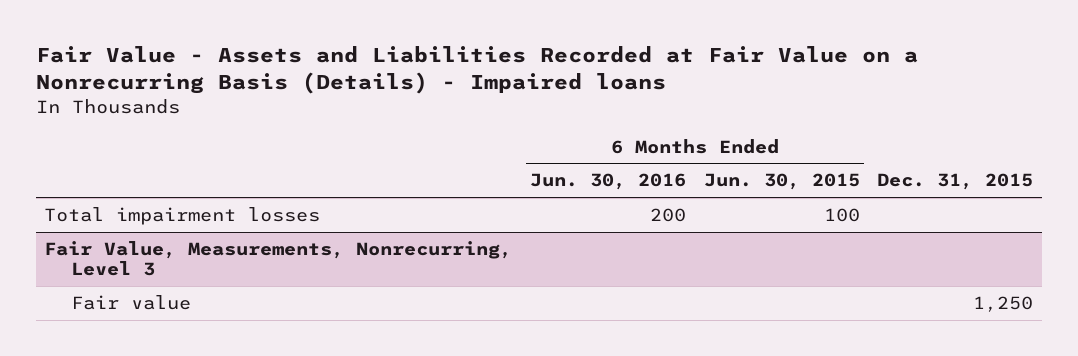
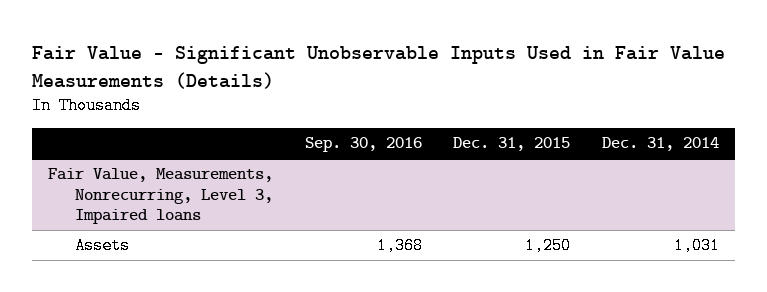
- Fair Value - Assets and Liabilities Recorded at Fair Value on a Nonrecurring Basis (Details) - Impaired loans
+ Fair Value - Significant Unobservable Inputs Used in Fair Value Measurements (Details)
- | 6 Months Ended Jun. 30, 2016 | 6 Months Ended Jun. 30, 2015 | Dec. 31, 2015
+ | Sep. 30, 2016 | Dec. 31, 2015 | Dec. 31, 2014
- Total impairment losses | 200 | 100 |
- Fair Value, Measurements, Nonrecurring, Level 3
- Fair value | | | 1,250
+ Fair Value, Measurements, Nonrecurring, Level 3, Impaired loans
+ Assets | 1,368 | 1,250 | 1,031

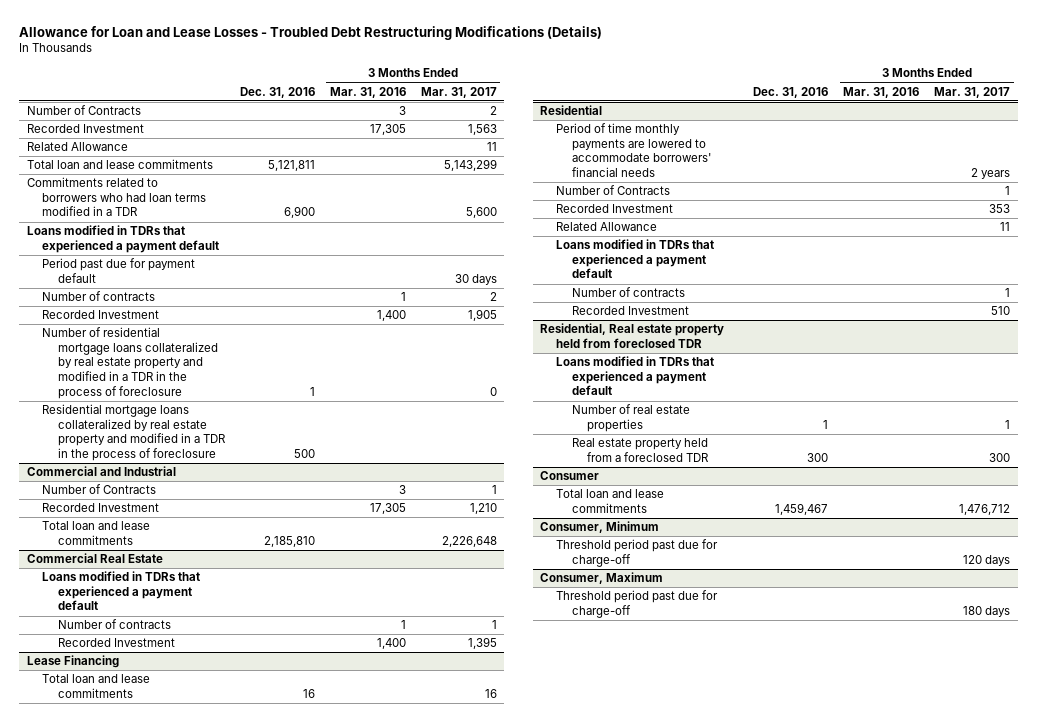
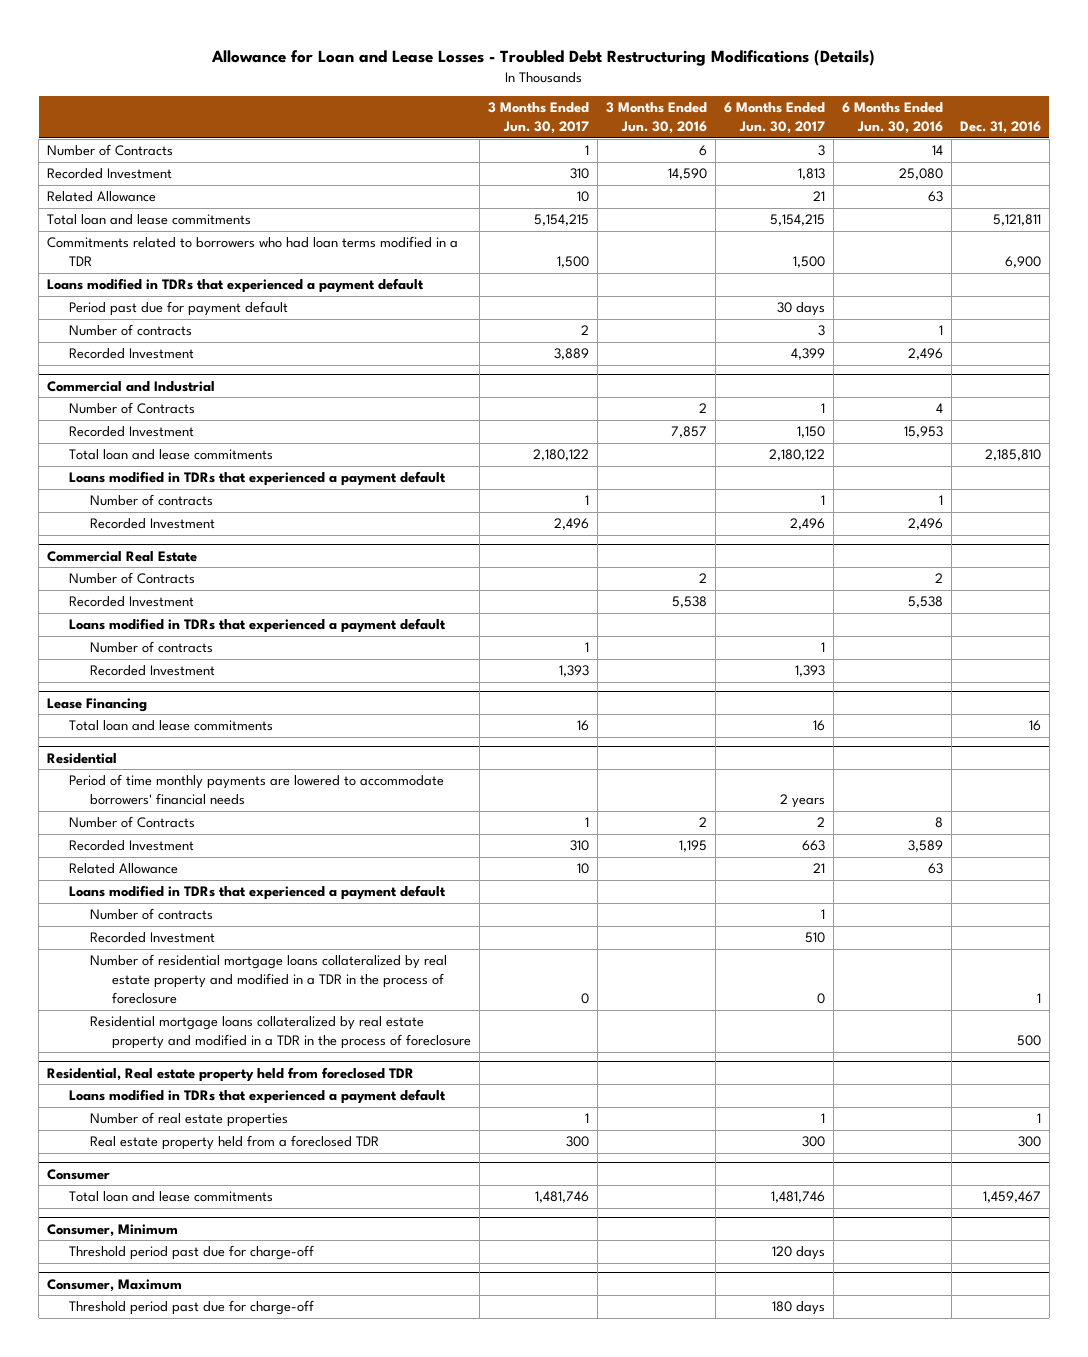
- | Dec. 31, 2016 | 3 Months Ended Mar. 31, 2016 | 3 Months Ended Mar. 31, 2017
+ | 3 Months Ended Jun. 30, 2017 | 3 Months Ended Jun. 30, 2016 | 6 Months Ended Jun. 30, 2017 | 6 Months Ended Jun. 30, 2016 | Dec. 31, 2016
- Number of residential mortgage loans collateralized by real estate property and modified in a TDR in the process of foreclosure | 1 | | 0
- Residential mortgage loans collateralized by real estate property and modified in a TDR in the process of foreclosure | 500 | |
@ Commercial and Industrial
+ Loans modified in TDRs that experienced a payment default
+ Number of contracts | 1 | | 1 | 1 |
+ Recorded Investment | 2,496 | | 2,496 | 2,496 |
@ Commercial Real Estate
+ Number of Contracts | | 2 | | 2 |
+ Recorded Investment | | 5,538 | | 5,538 |
@ Residential
+ Number of residential mortgage loans collateralized by real estate property and modified in a TDR in the process of foreclosure | 0 | | 0 | | 1
+ Residential mortgage loans collateralized by real estate property and modified in a TDR in the process of foreclosure | | | | | 500

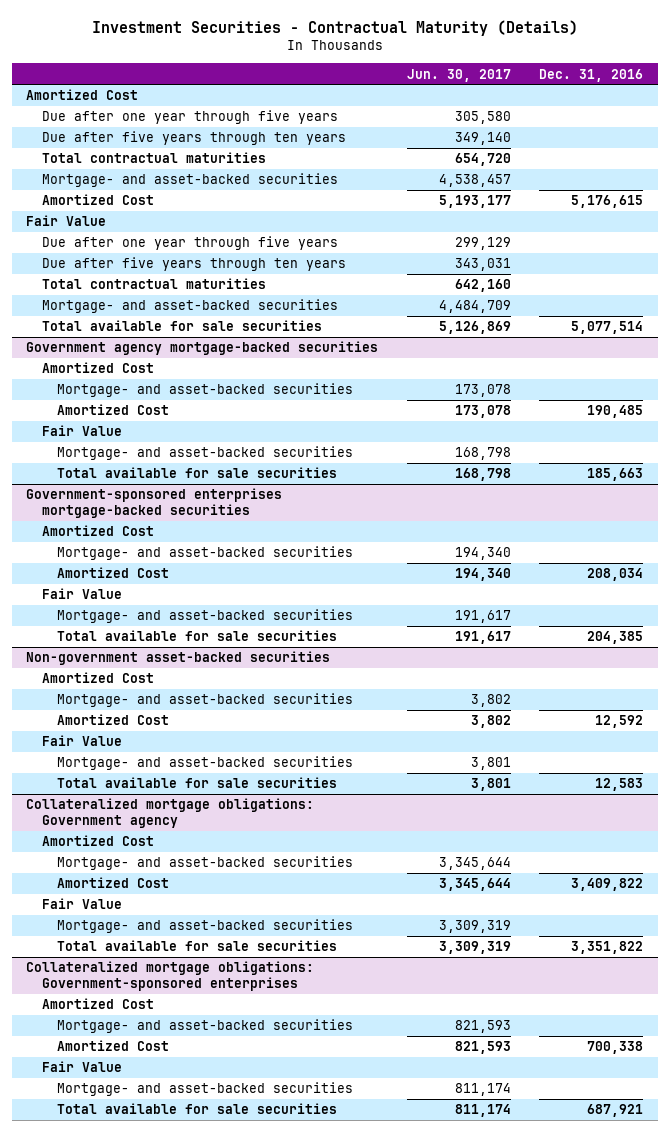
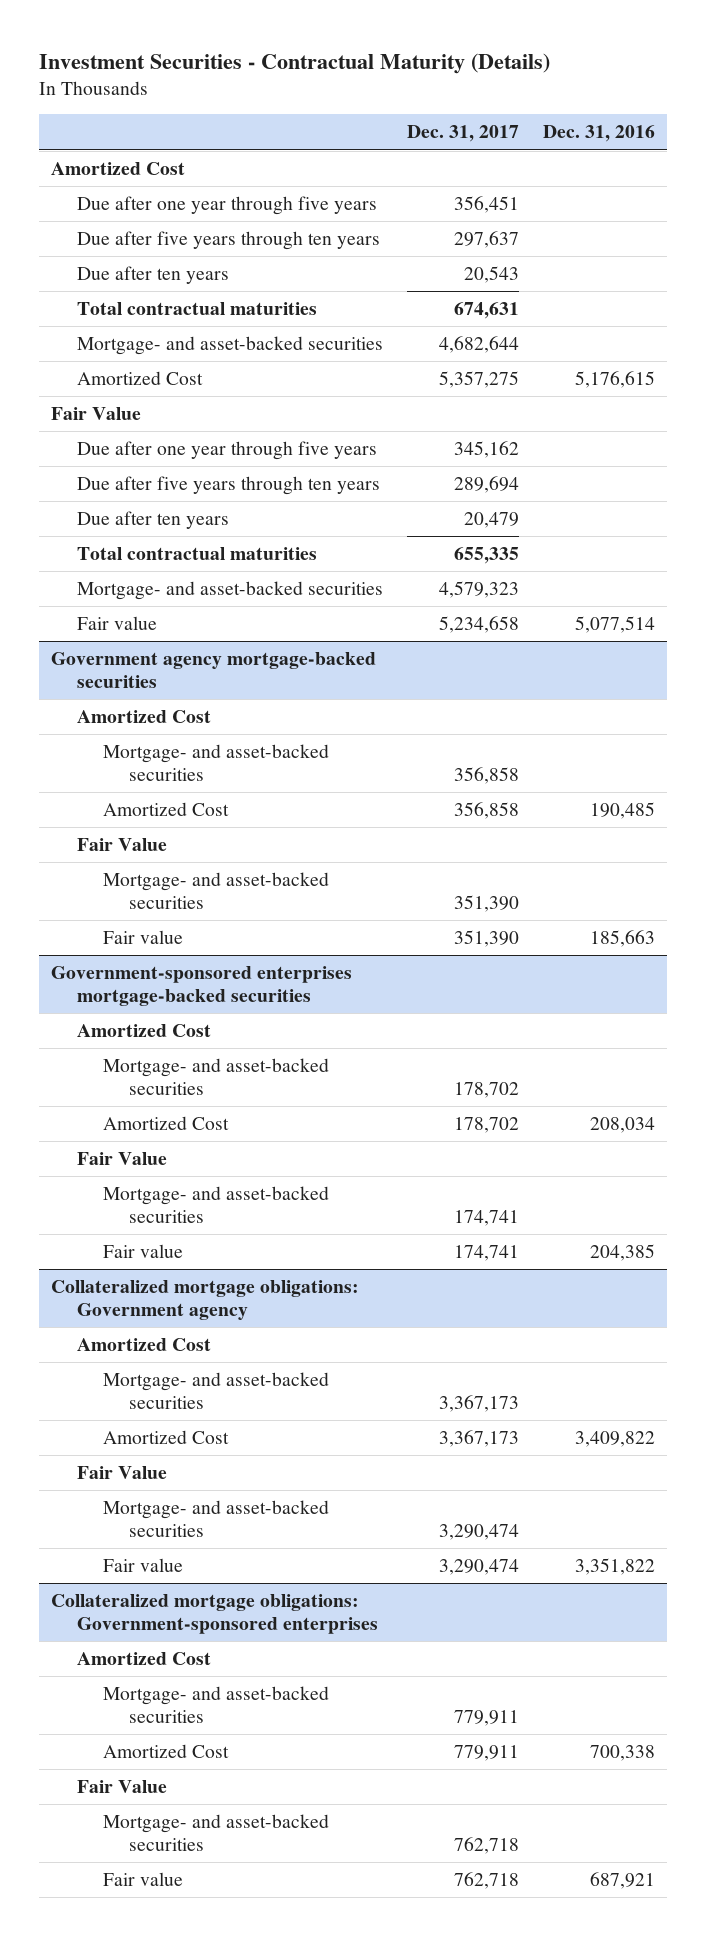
- | Jun. 30, 2017 | Dec. 31, 2016
+ | Dec. 31, 2017 | Dec. 31, 2016
+ Due after ten years | 20,543 |
+ Due after ten years | 20,479 |
- Total available for sale securities | 5,126,869 | 5,077,514
+ Fair value | 5,234,658 | 5,077,514
@ Government agency mortgage-backed securities
- Total available for sale securities | 168,798 | 185,663
+ Fair value | 351,390 | 185,663
@ Government-sponsored enterprises mortgage-backed securities
- Total available for sale securities | 191,617 | 204,385
- Non-government asset-backed securities
- Amortized Cost
- Mortgage- and asset-backed securities | 3,802 |
- Amortized Cost | 3,802 | 12,592
- Fair Value
- Mortgage- and asset-backed securities | 3,801 |
- Total available for sale securities | 3,801 | 12,583
@ Government-sponsored enterprises mortgage-backed securities
+ Fair value | 174,741 | 204,385
@ Collateralized mortgage obligations: Government agency
- Total available for sale securities | 3,309,319 | 3,351,822
+ Fair value | 3,290,474 | 3,351,822
@ Collateralized mortgage obligations: Government-sponsored enterprises
- Total available for sale securities | 811,174 | 687,921
+ Fair value | 762,718 | 687,921

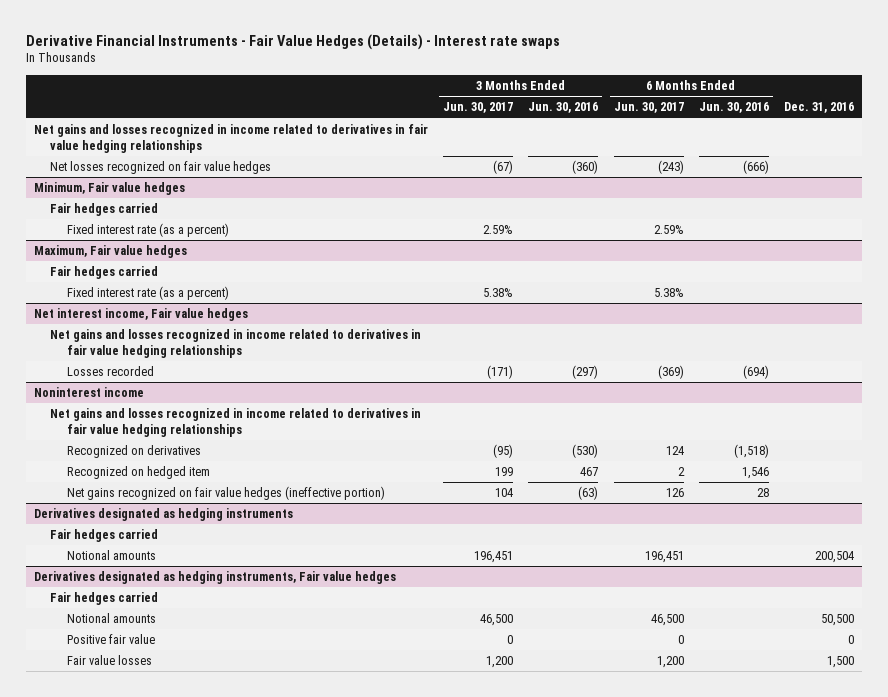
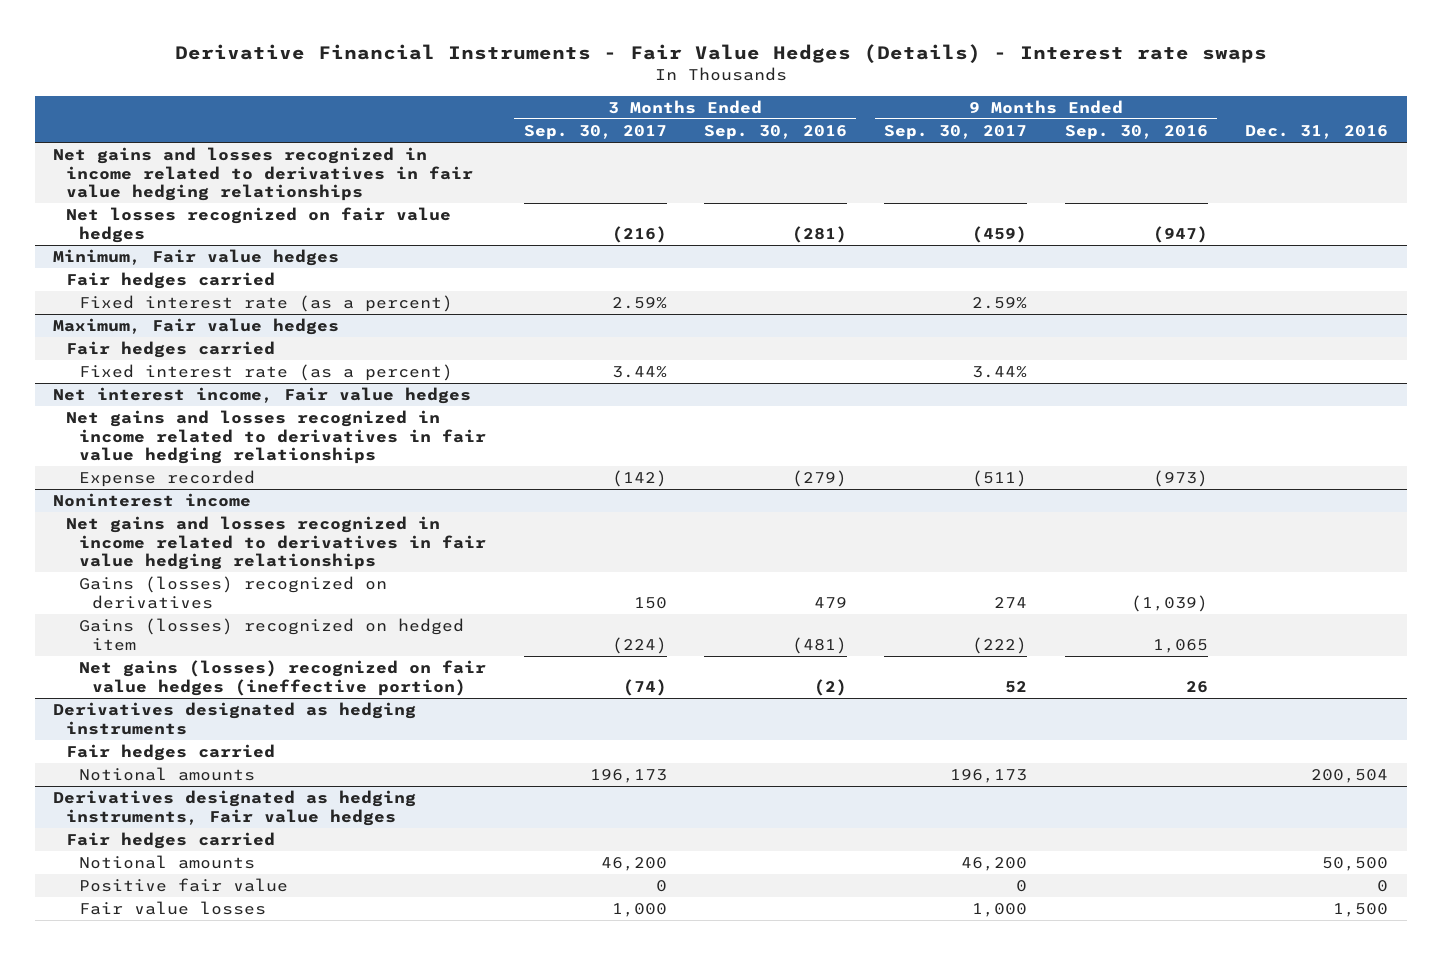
- | 3 Months Ended Jun. 30, 2017 | 3 Months Ended Jun. 30, 2016 | 6 Months Ended Jun. 30, 2017 | 6 Months Ended Jun. 30, 2016 | Dec. 31, 2016
+ | 3 Months Ended Sep. 30, 2017 | 3 Months Ended Sep. 30, 2016 | 9 Months Ended Sep. 30, 2017 | 9 Months Ended Sep. 30, 2016 | Dec. 31, 2016
@ Net interest income, Fair value hedges
- Losses recorded | (171) | (297) | (369) | (694) |
+ Expense recorded | (142) | (279) | (511) | (973) |
@ Noninterest income
- Recognized on derivatives | (95) | (530) | 124 | (1,518) |
- Recognized on hedged item | 199 | 467 | 2 | 1,546 |
- Net gains recognized on fair value hedges (ineffective portion) | 104 | (63) | 126 | 28 |
+ Gains (losses) recognized on derivatives | 150 | 479 | 274 | (1,039) |
+ Gains (losses) recognized on hedged item | (224) | (481) | (222) | 1,065 |
+ Net gains (losses) recognized on fair value hedges (ineffective portion) | (74) | (2) | 52 | 26 |

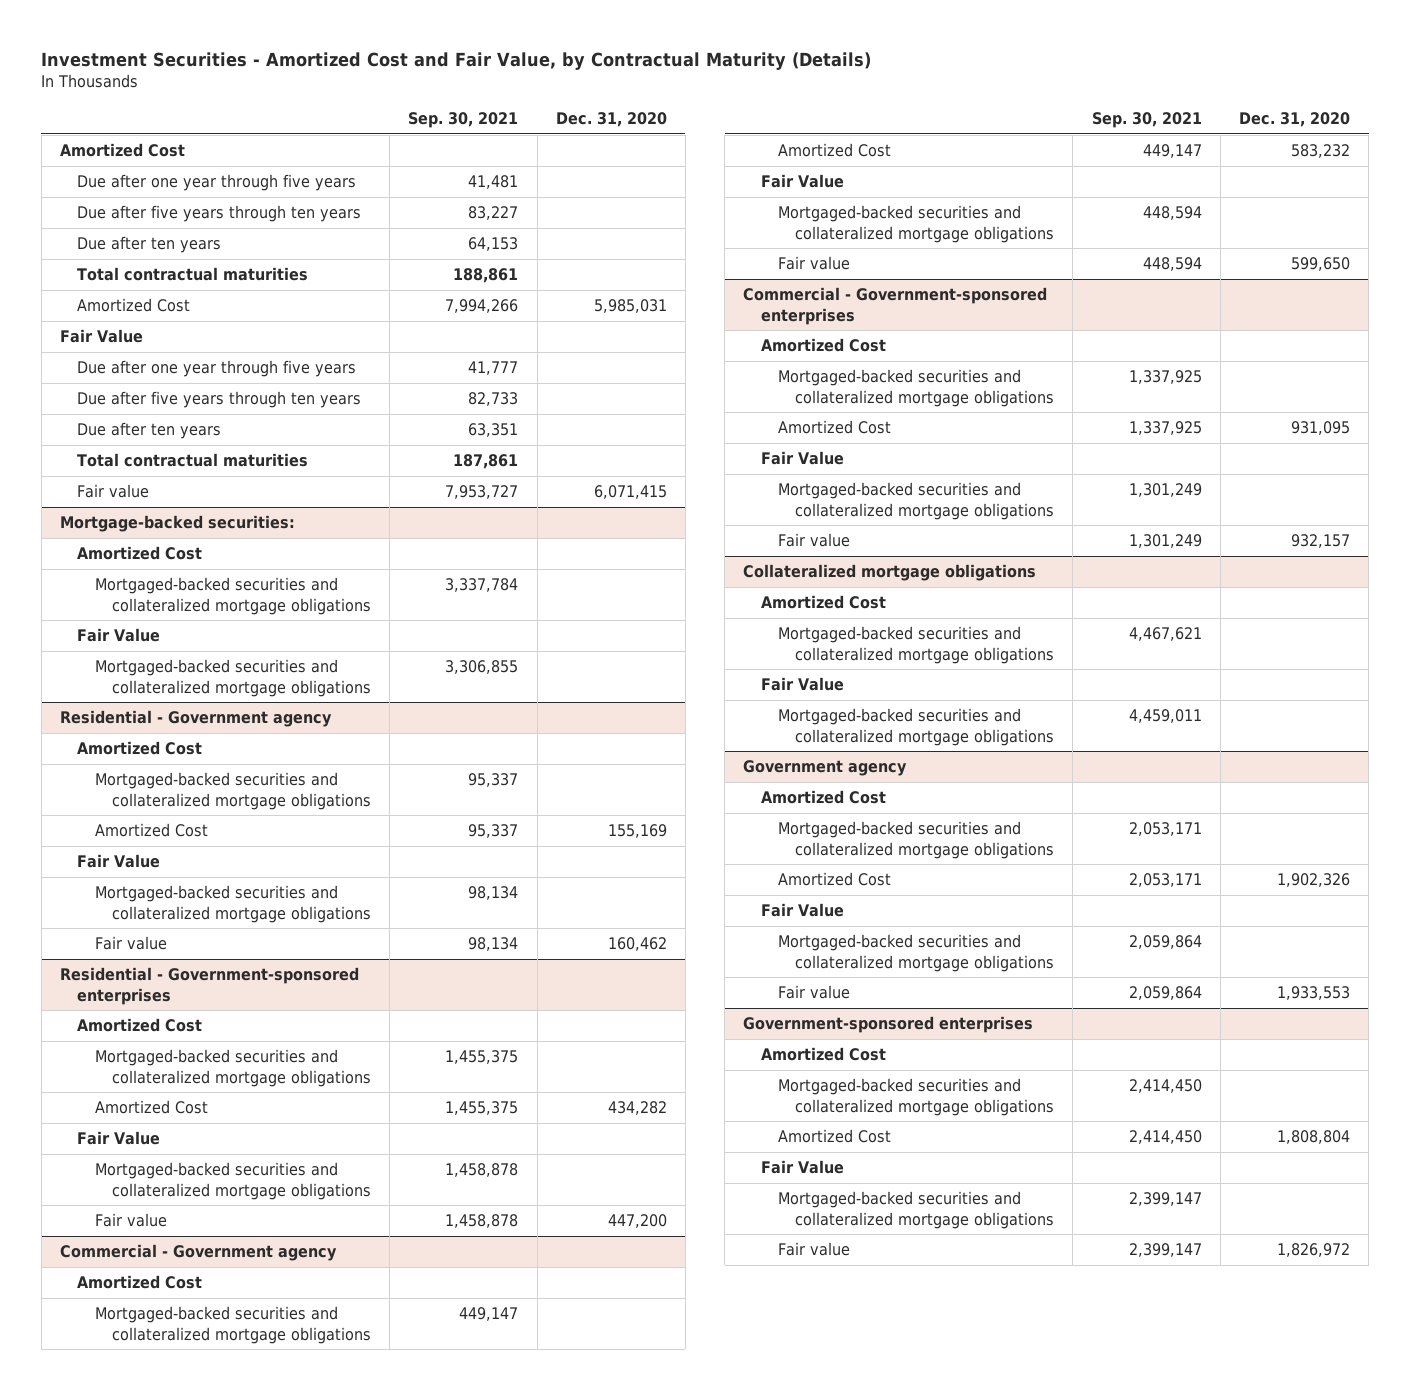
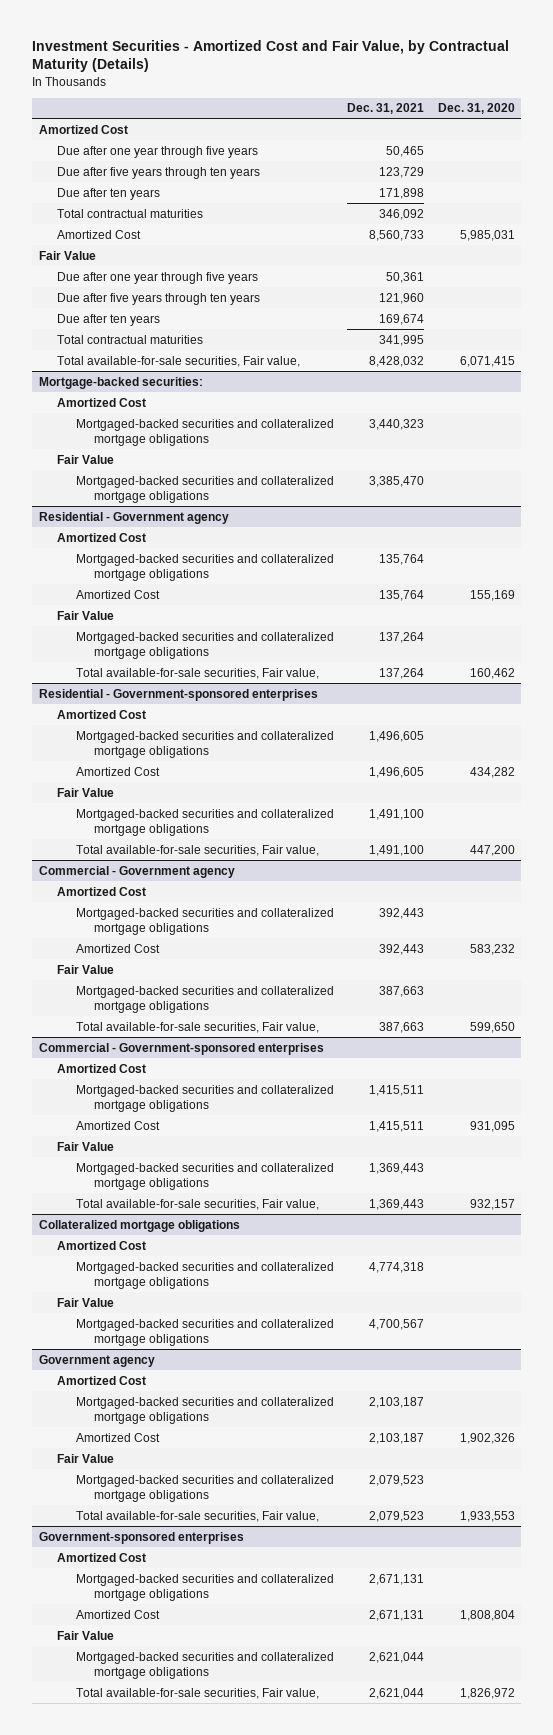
- | Sep. 30, 2021 | Dec. 31, 2020
+ | Dec. 31, 2021 | Dec. 31, 2020
- Fair value | 7,953,727 | 6,071,415
+ Total available-for-sale securities, Fair value, | 8,428,032 | 6,071,415
@ Residential - Government agency
- Fair value | 98,134 | 160,462
+ Total available-for-sale securities, Fair value, | 137,264 | 160,462
@ Residential - Government-sponsored enterprises
- Fair value | 1,458,878 | 447,200
+ Total available-for-sale securities, Fair value, | 1,491,100 | 447,200
@ Commercial - Government agency
- Fair value | 448,594 | 599,650
+ Total available-for-sale securities, Fair value, | 387,663 | 599,650
@ Commercial - Government-sponsored enterprises
- Fair value | 1,301,249 | 932,157
+ Total available-for-sale securities, Fair value, | 1,369,443 | 932,157
@ Government agency
- Fair value | 2,059,864 | 1,933,553
+ Total available-for-sale securities, Fair value, | 2,079,523 | 1,933,553
@ Government-sponsored enterprises
- Fair value | 2,399,147 | 1,826,972
+ Total available-for-sale securities, Fair value, | 2,621,044 | 1,826,972

